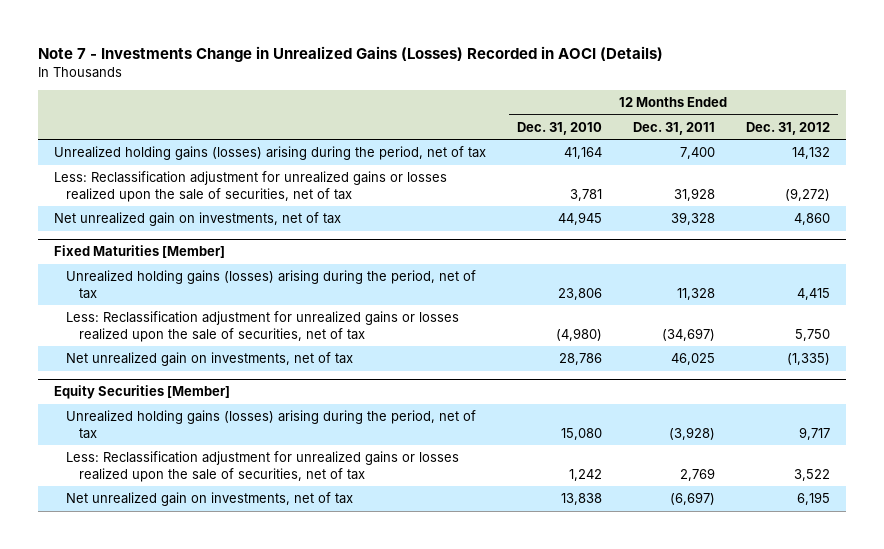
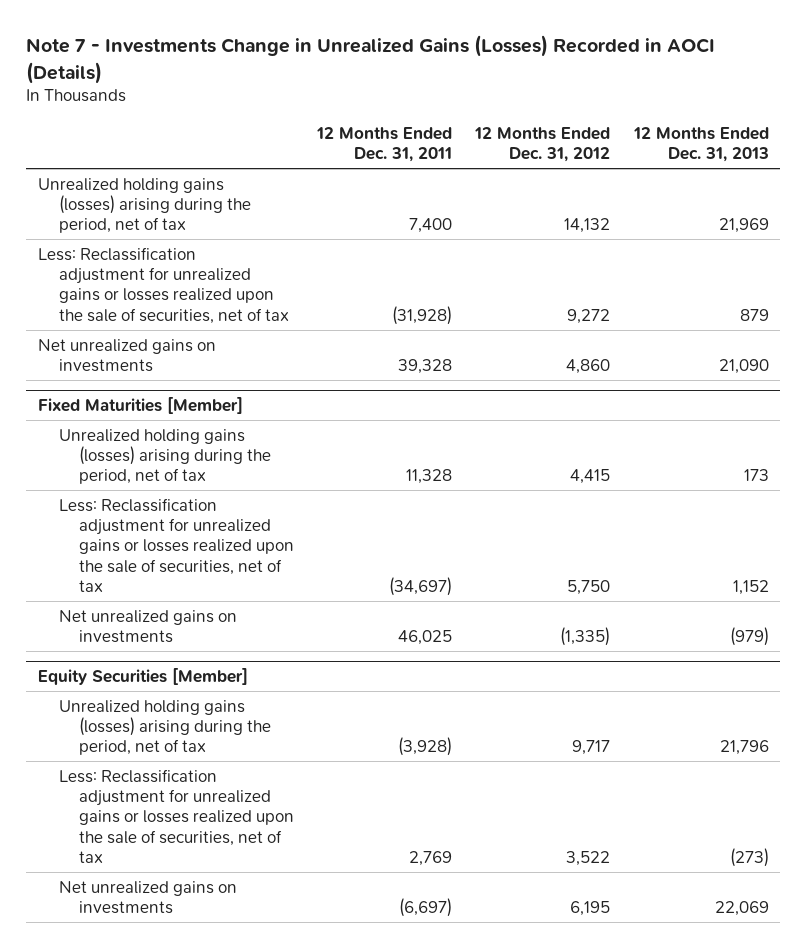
- | 12 Months Ended Dec. 31, 2010 | 12 Months Ended Dec. 31, 2011 | 12 Months Ended Dec. 31, 2012
+ | 12 Months Ended Dec. 31, 2011 | 12 Months Ended Dec. 31, 2012 | 12 Months Ended Dec. 31, 2013
- Less: Reclassification adjustment for unrealized gains or losses realized upon the sale of securities, net of tax | 3,781 | 31,928 | (9,272)
- Net unrealized gain on investments, net of tax | 44,945 | 39,328 | 4,860
+ Less: Reclassification adjustment for unrealized gains or losses realized upon the sale of securities, net of tax | (31,928) | 9,272 | 879
+ Net unrealized gains on investments | 39,328 | 4,860 | 21,090
@ Fixed Maturities [Member]
- Net unrealized gain on investments, net of tax | 28,786 | 46,025 | (1,335)
+ Net unrealized gains on investments | 46,025 | (1,335) | (979)
@ Equity Securities [Member]
- Net unrealized gain on investments, net of tax | 13,838 | (6,697) | 6,195
+ Net unrealized gains on investments | (6,697) | 6,195 | 22,069

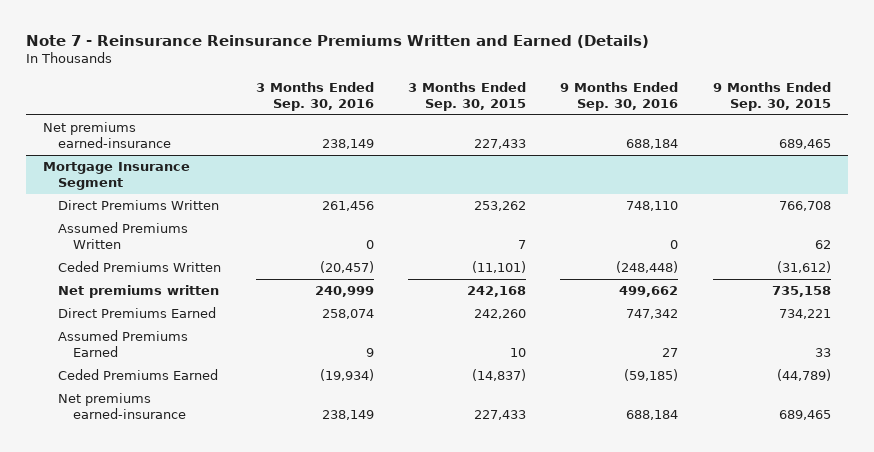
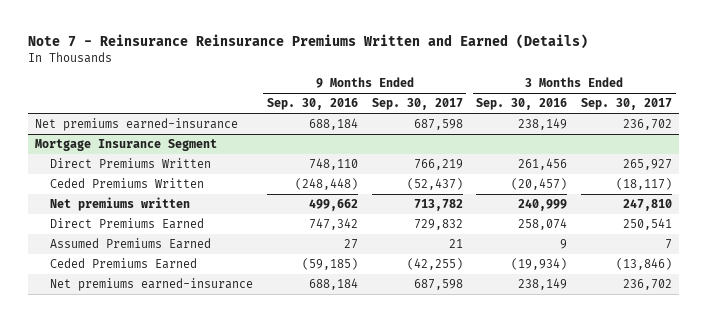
- | 3 Months Ended Sep. 30, 2016 | 3 Months Ended Sep. 30, 2015 | 9 Months Ended Sep. 30, 2016 | 9 Months Ended Sep. 30, 2015
+ | 9 Months Ended Sep. 30, 2016 | 9 Months Ended Sep. 30, 2017 | 3 Months Ended Sep. 30, 2016 | 3 Months Ended Sep. 30, 2017
@ Mortgage Insurance Segment
- Assumed Premiums Written | 0 | 7 | 0 | 62

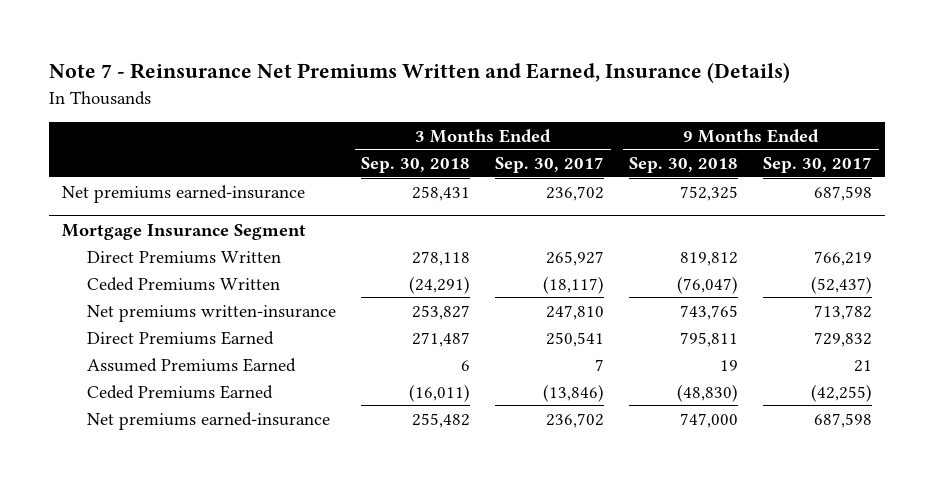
- Note 7 - Reinsurance Reinsurance Premiums Written and Earned (Details)
+ Note 7 - Reinsurance Net Premiums Written and Earned, Insurance (Details)
- | 9 Months Ended Sep. 30, 2016 | 9 Months Ended Sep. 30, 2017 | 3 Months Ended Sep. 30, 2016 | 3 Months Ended Sep. 30, 2017
+ | 3 Months Ended Sep. 30, 2018 | 3 Months Ended Sep. 30, 2017 | 9 Months Ended Sep. 30, 2018 | 9 Months Ended Sep. 30, 2017
@ Mortgage Insurance Segment
- Net premiums written | 499,662 | 713,782 | 240,999 | 247,810
+ Net premiums written-insurance | 253,827 | 247,810 | 743,765 | 713,782

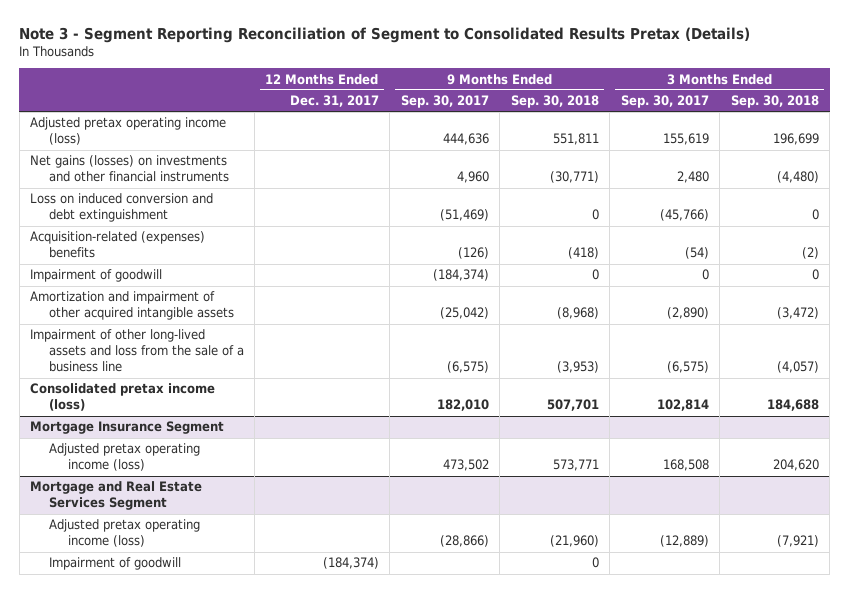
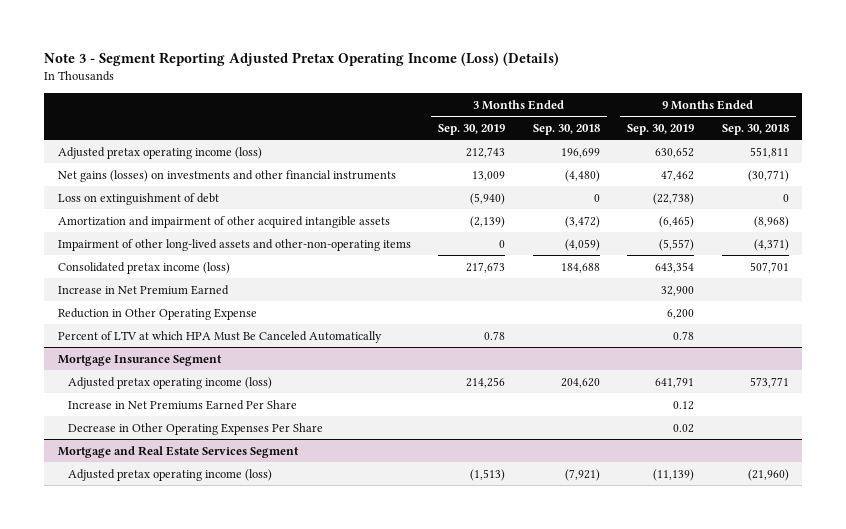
- Note 3 - Segment Reporting Reconciliation of Segment to Consolidated Results Pretax (Details)
+ Note 3 - Segment Reporting Adjusted Pretax Operating Income (Loss) (Details)
- | 12 Months Ended Dec. 31, 2017 | 9 Months Ended Sep. 30, 2017 | 9 Months Ended Sep. 30, 2018 | 3 Months Ended Sep. 30, 2017 | 3 Months Ended Sep. 30, 2018
+ | 3 Months Ended Sep. 30, 2019 | 3 Months Ended Sep. 30, 2018 | 9 Months Ended Sep. 30, 2019 | 9 Months Ended Sep. 30, 2018
- Loss on induced conversion and debt extinguishment | | (51,469) | 0 | (45,766) | 0
- Acquisition-related (expenses) benefits | | (126) | (418) | (54) | (2)
- Impairment of goodwill | | (184,374) | 0 | 0 | 0
+ Loss on extinguishment of debt | (5,940) | 0 | (22,738) | 0
- Impairment of other long-lived assets and loss from the sale of a business line | | (6,575) | (3,953) | (6,575) | (4,057)
+ Impairment of other long-lived assets and other-non-operating items | 0 | (4,059) | (5,557) | (4,371)
+ Increase in Net Premium Earned | | | 32,900 |
+ Reduction in Other Operating Expense | | | 6,200 |
+ Percent of LTV at which HPA Must Be Canceled Automatically | 0.78 | | 0.78 |
@ Mortgage Insurance Segment
+ Increase in Net Premiums Earned Per Share | | | 0.12 |
+ Decrease in Other Operating Expenses Per Share | | | 0.02 |
@ Mortgage and Real Estate Services Segment
- Impairment of goodwill | (184,374) | | 0 | |

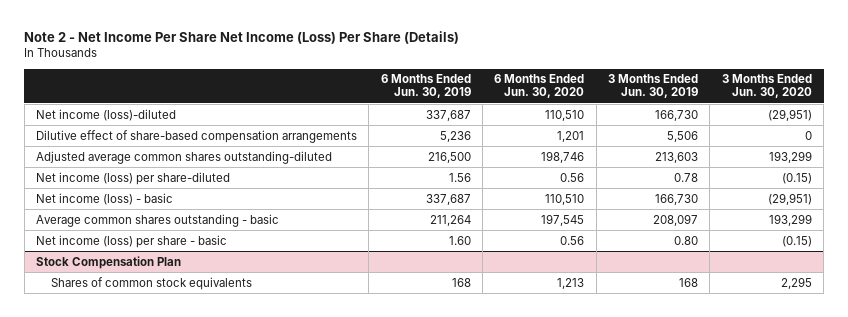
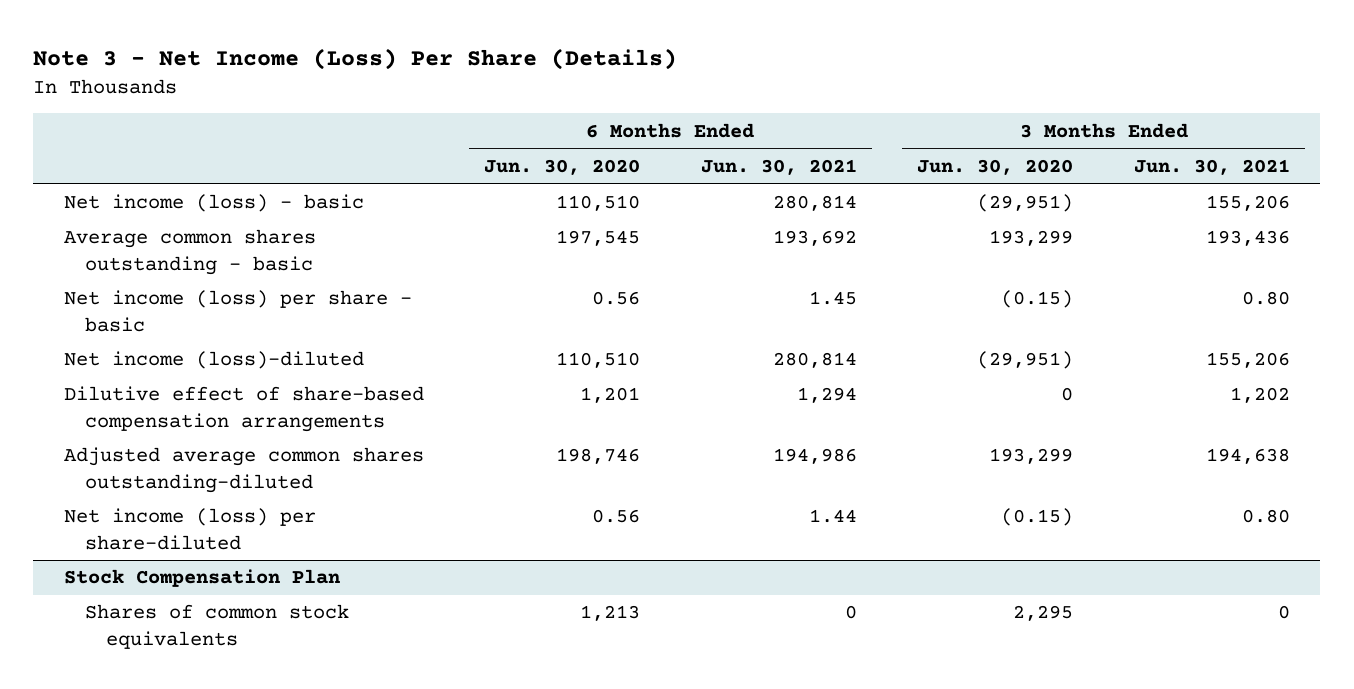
- Note 2 - Net Income Per Share Net Income (Loss) Per Share (Details)
+ Note 3 - Net Income (Loss) Per Share (Details)
- | 6 Months Ended Jun. 30, 2019 | 6 Months Ended Jun. 30, 2020 | 3 Months Ended Jun. 30, 2019 | 3 Months Ended Jun. 30, 2020
+ | 6 Months Ended Jun. 30, 2020 | 6 Months Ended Jun. 30, 2021 | 3 Months Ended Jun. 30, 2020 | 3 Months Ended Jun. 30, 2021
moved up: Net income (loss) - basic | 110,510 | 280,814 | (29,951) | 155,206
moved up: Average common shares outstanding - basic | 197,545 | 193,692 | 193,299 | 193,436
moved up: Net income (loss) per share - basic | 0.56 | 1.45 | (0.15) | 0.80

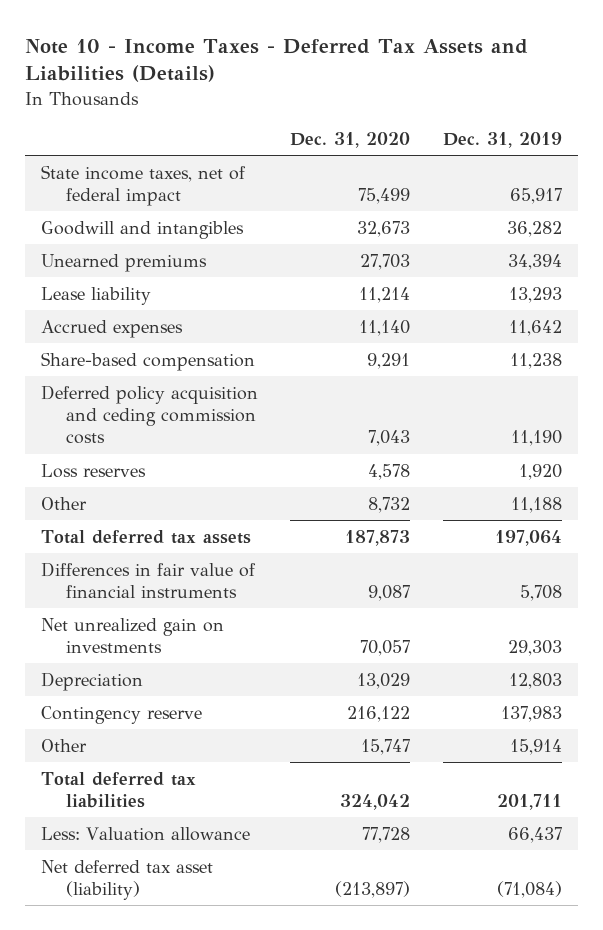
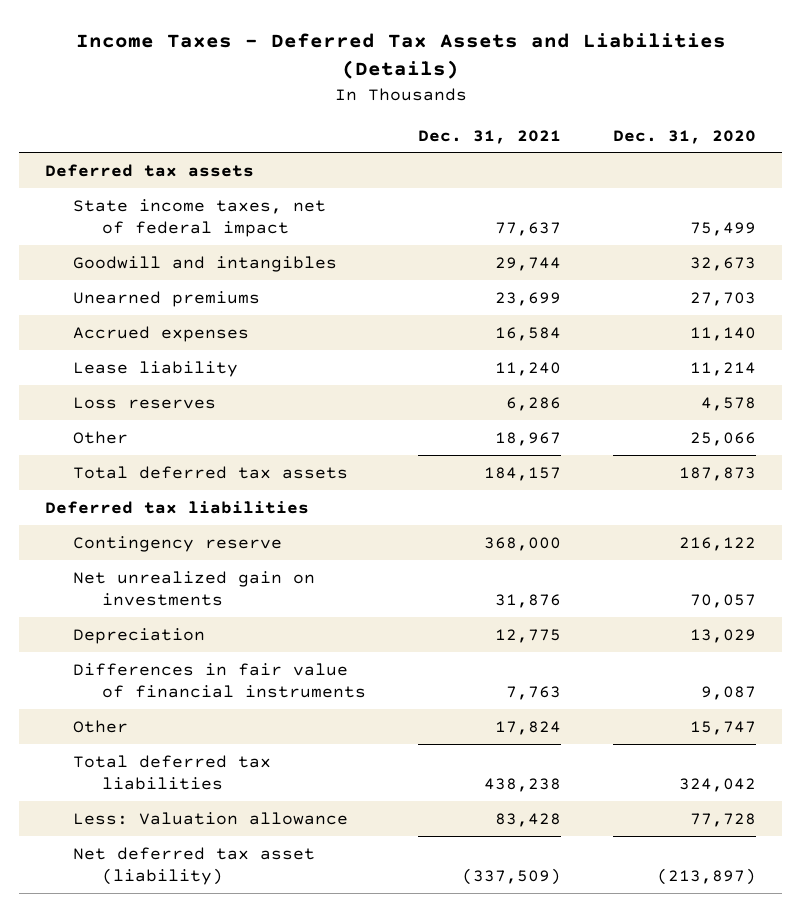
- Note 10 - Income Taxes - Deferred Tax Assets and Liabilities (Details)
+ Income Taxes - Deferred Tax Assets and Liabilities (Details)
- | Dec. 31, 2020 | Dec. 31, 2019
+ | Dec. 31, 2021 | Dec. 31, 2020
+ Deferred tax assets
- Share-based compensation | 9,291 | 11,238
- Deferred policy acquisition and ceding commission costs | 7,043 | 11,190
moved down: Lease liability | 11,240 | 11,214
- Other | 8,732 | 11,188
+ Other | 18,967 | 25,066
+ Deferred tax liabilities
moved up: Contingency reserve | 368,000 | 216,122
moved down: Differences in fair value of financial instruments | 7,763 | 9,087

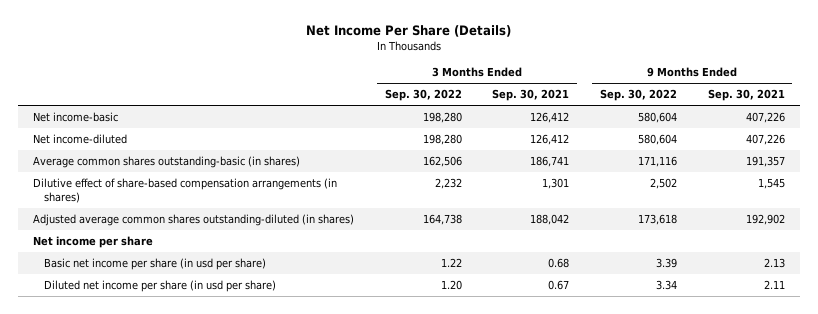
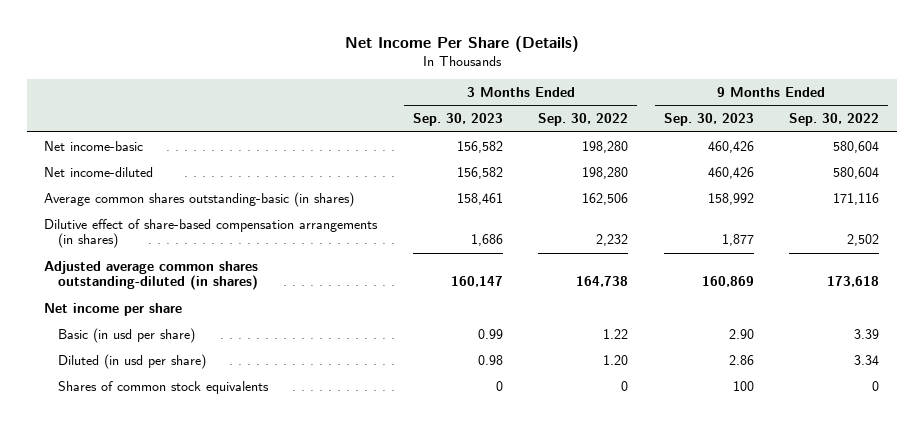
- | 3 Months Ended Sep. 30, 2022 | 3 Months Ended Sep. 30, 2021 | 9 Months Ended Sep. 30, 2022 | 9 Months Ended Sep. 30, 2021
+ | 3 Months Ended Sep. 30, 2023 | 3 Months Ended Sep. 30, 2022 | 9 Months Ended Sep. 30, 2023 | 9 Months Ended Sep. 30, 2022
- Basic net income per share (in usd per share) | 1.22 | 0.68 | 3.39 | 2.13
- Diluted net income per share (in usd per share) | 1.20 | 0.67 | 3.34 | 2.11
+ Basic (in usd per share) | 0.99 | 1.22 | 2.90 | 3.39
+ Diluted (in usd per share) | 0.98 | 1.20 | 2.86 | 3.34
+ Shares of common stock equivalents | 0 | 0 | 100 | 0

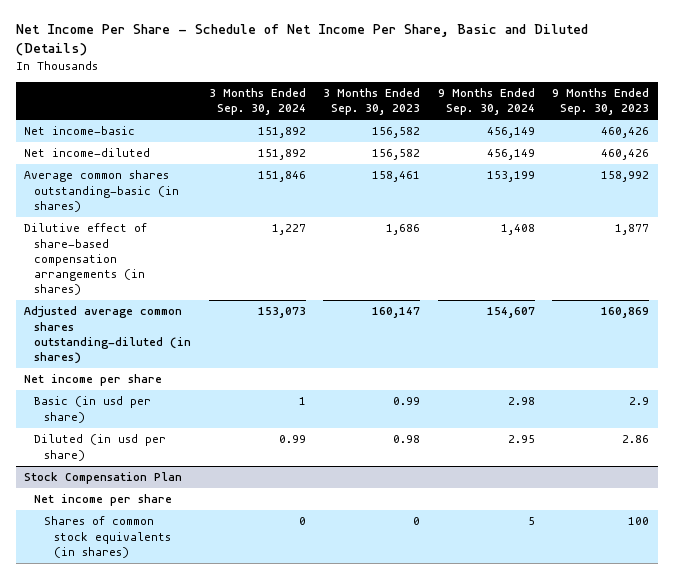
- Net Income Per Share (Details)
+ Net Income Per Share - Schedule of Net Income Per Share, Basic and Diluted (Details)
- | 3 Months Ended Sep. 30, 2023 | 3 Months Ended Sep. 30, 2022 | 9 Months Ended Sep. 30, 2023 | 9 Months Ended Sep. 30, 2022
+ | 3 Months Ended Sep. 30, 2024 | 3 Months Ended Sep. 30, 2023 | 9 Months Ended Sep. 30, 2024 | 9 Months Ended Sep. 30, 2023
- Basic (in usd per share) | 0.99 | 1.22 | 2.90 | 3.39
+ Basic (in usd per share) | 1 | 0.99 | 2.98 | 2.9
- Shares of common stock equivalents | 0 | 0 | 100 | 0
+ Stock Compensation Plan
+ Net income per share
+ Shares of common stock equivalents (in shares) | 0 | 0 | 5 | 100

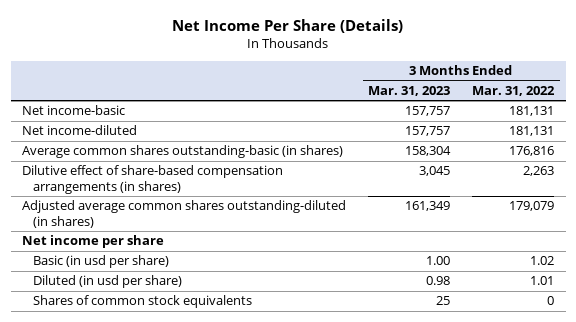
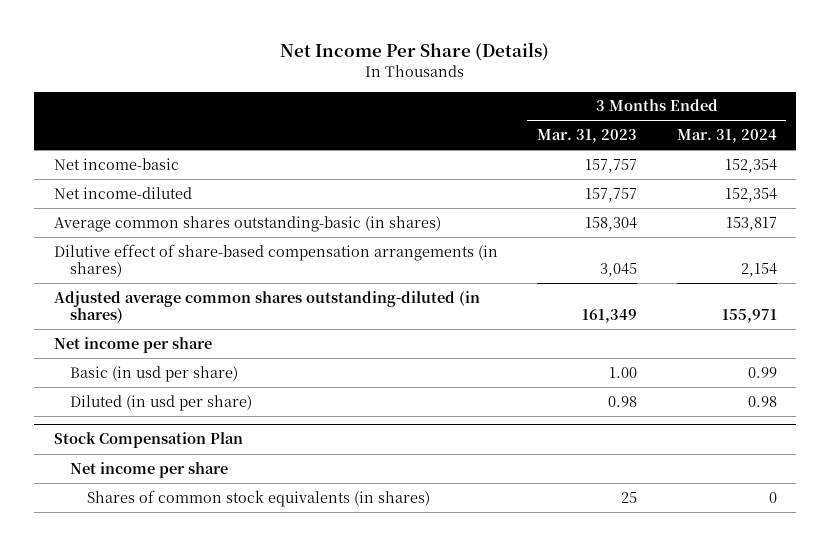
- | 3 Months Ended Mar. 31, 2023 | 3 Months Ended Mar. 31, 2022
+ | 3 Months Ended Mar. 31, 2023 | 3 Months Ended Mar. 31, 2024
- Shares of common stock equivalents | 25 | 0
+ Stock Compensation Plan
+ Net income per share
+ Shares of common stock equivalents (in shares) | 25 | 0

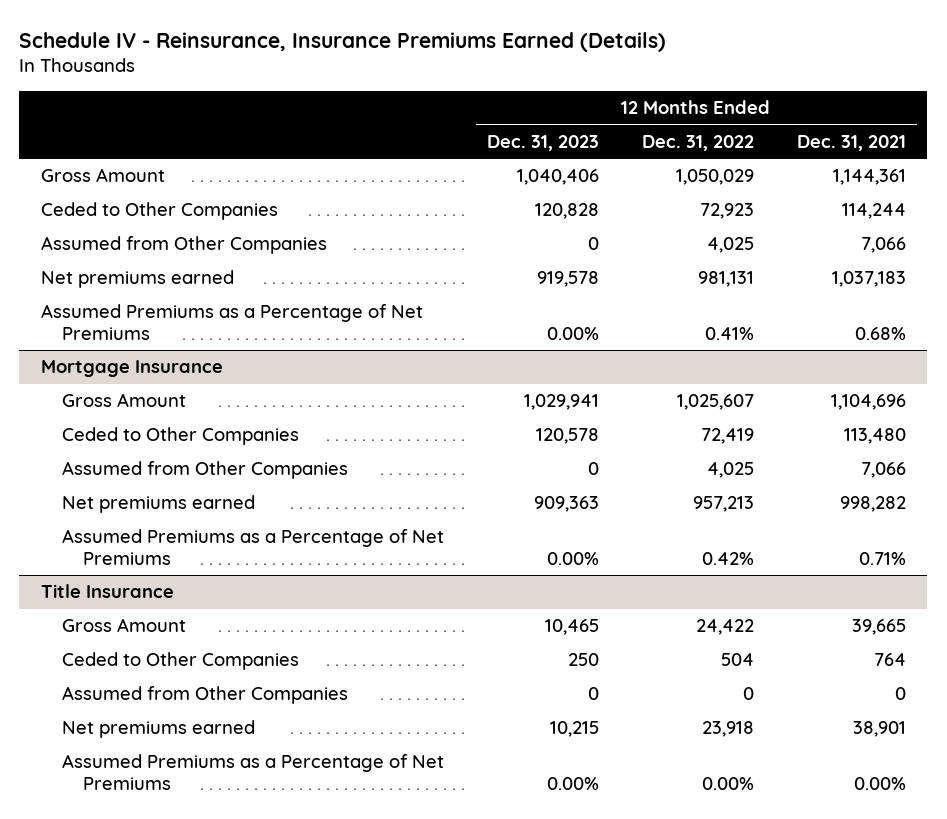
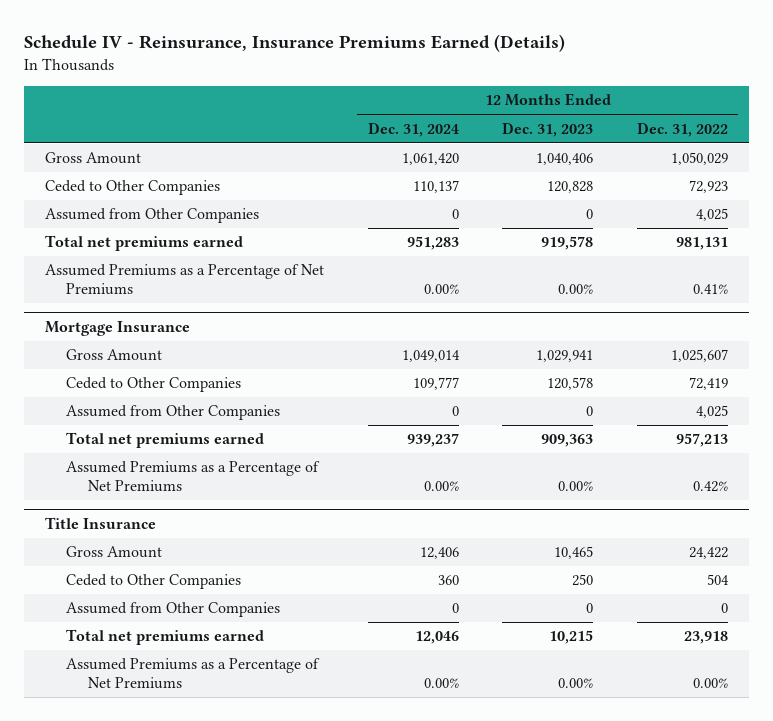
- | 12 Months Ended Dec. 31, 2023 | 12 Months Ended Dec. 31, 2022 | 12 Months Ended Dec. 31, 2021
+ | 12 Months Ended Dec. 31, 2024 | 12 Months Ended Dec. 31, 2023 | 12 Months Ended Dec. 31, 2022
- Net premiums earned | 919,578 | 981,131 | 1,037,183
+ Total net premiums earned | 951,283 | 919,578 | 981,131
@ Mortgage Insurance
- Net premiums earned | 909,363 | 957,213 | 998,282
+ Total net premiums earned | 939,237 | 909,363 | 957,213
@ Title Insurance
- Net premiums earned | 10,215 | 23,918 | 38,901
+ Total net premiums earned | 12,046 | 10,215 | 23,918

